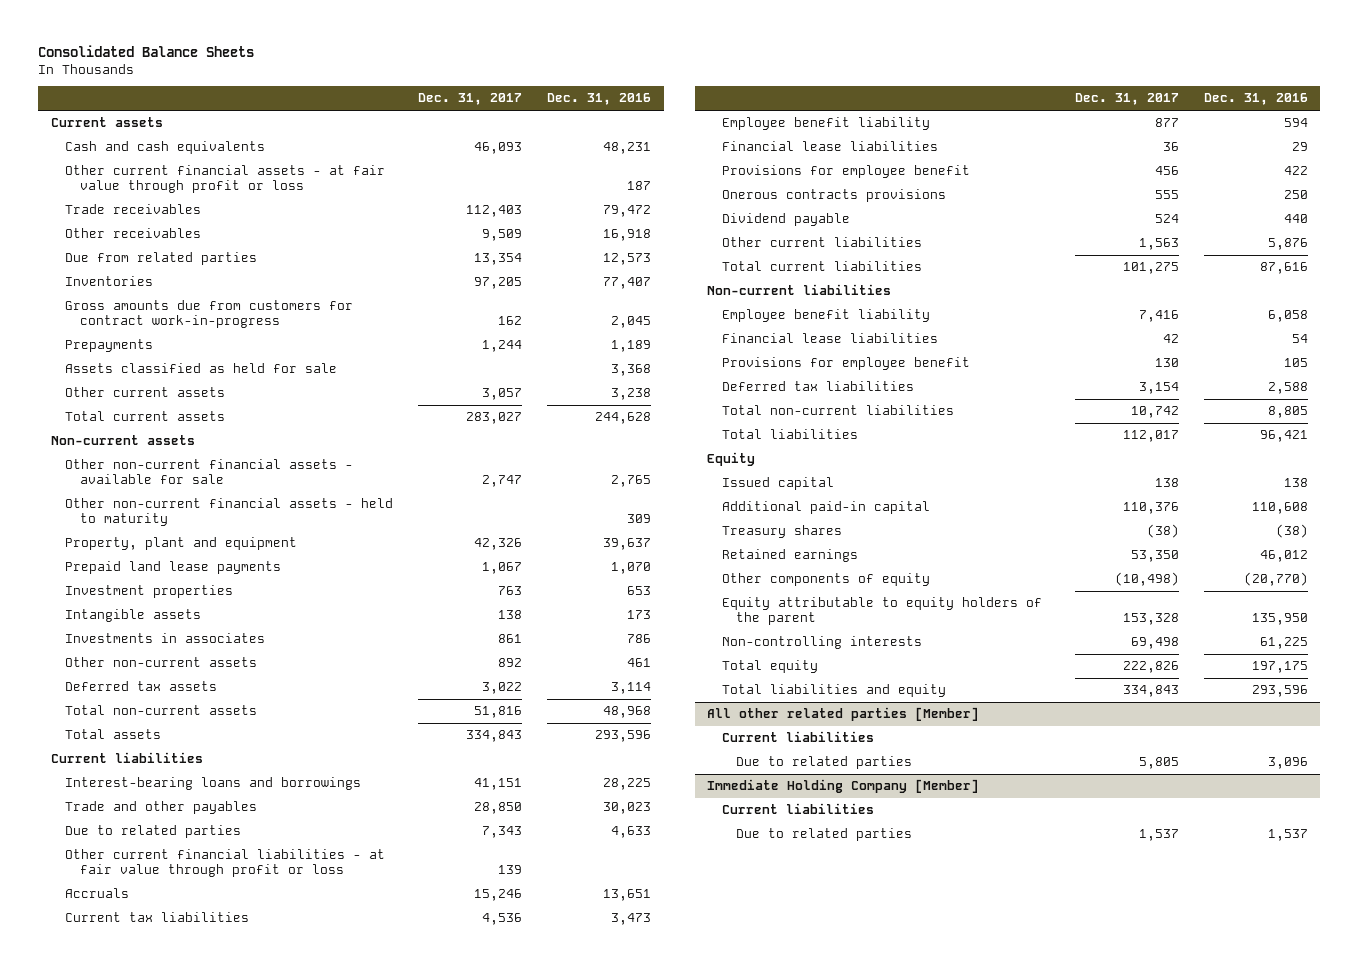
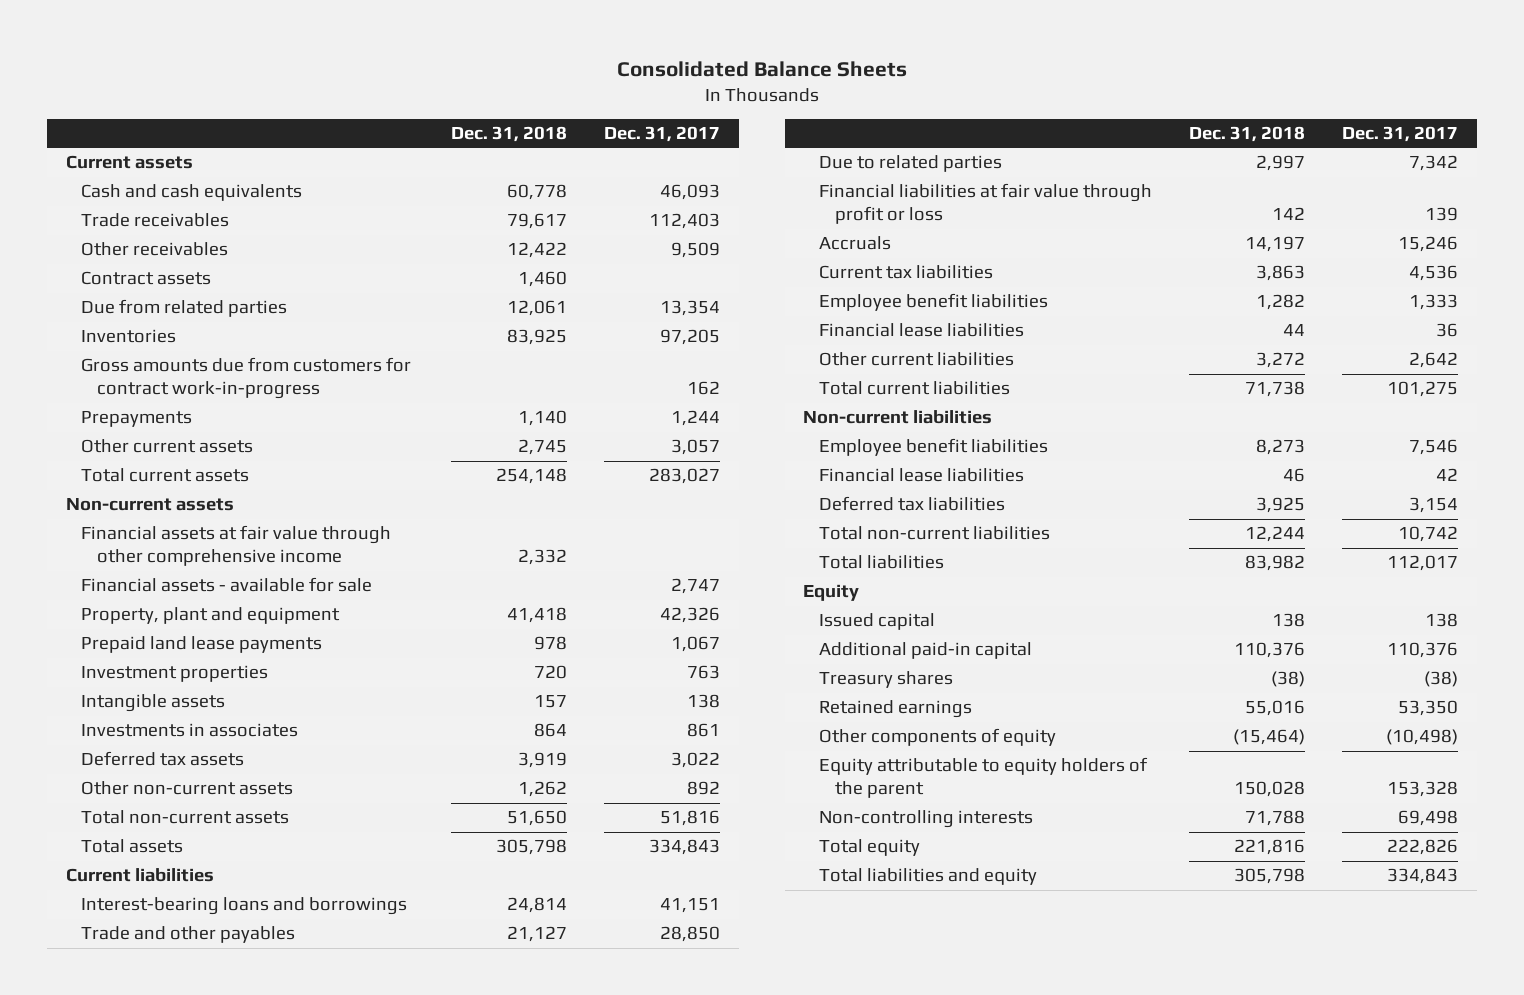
- | Dec. 31, 2017 | Dec. 31, 2016
+ | Dec. 31, 2018 | Dec. 31, 2017
- Other current financial assets - at fair value through profit or loss | | 187
+ Contract assets | 1,460 |
- Assets classified as held for sale | | 3,368
- Other non-current financial assets - available for sale | 2,747 | 2,765
- Other non-current financial assets - held to maturity | | 309
+ Financial assets at fair value through other comprehensive income | 2,332 |
+ Financial assets - available for sale | | 2,747
moved down: Other non-current assets | 1,262 | 892
- Due to related parties | 7,343 | 4,633
- Other current financial liabilities - at fair value through profit or loss | 139 |
+ Due to related parties | 2,997 | 7,342
+ Financial liabilities at fair value through profit or loss | 142 | 139
- Employee benefit liability | 877 | 594
+ Employee benefit liabilities | 1,282 | 1,333
- Provisions for employee benefit | 456 | 422
- Onerous contracts provisions | 555 | 250
- Dividend payable | 524 | 440
- Other current liabilities | 1,563 | 5,876
+ Other current liabilities | 3,272 | 2,642
- Employee benefit liability | 7,416 | 6,058
+ Employee benefit liabilities | 8,273 | 7,546
- Provisions for employee benefit | 130 | 105
- All other related parties [Member]
- Current liabilities
- Due to related parties | 5,805 | 3,096
- Immediate Holding Company [Member]
- Current liabilities
- Due to related parties | 1,537 | 1,537

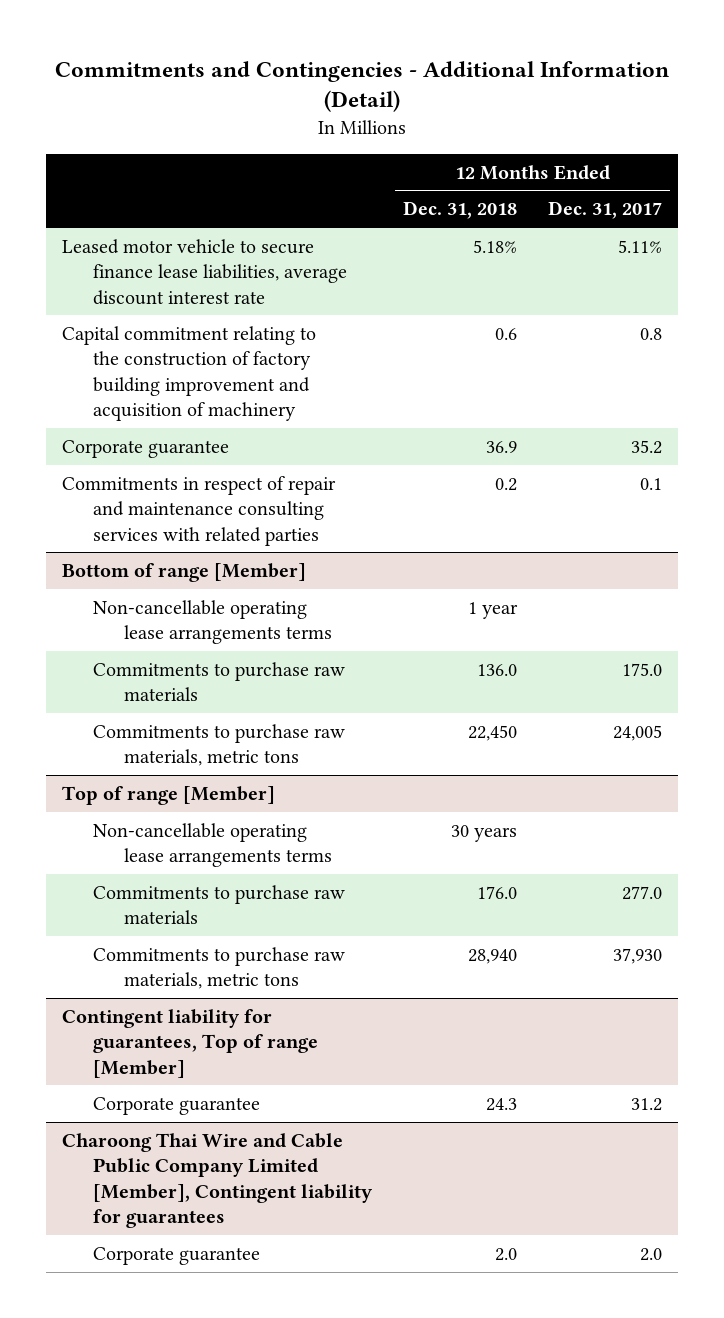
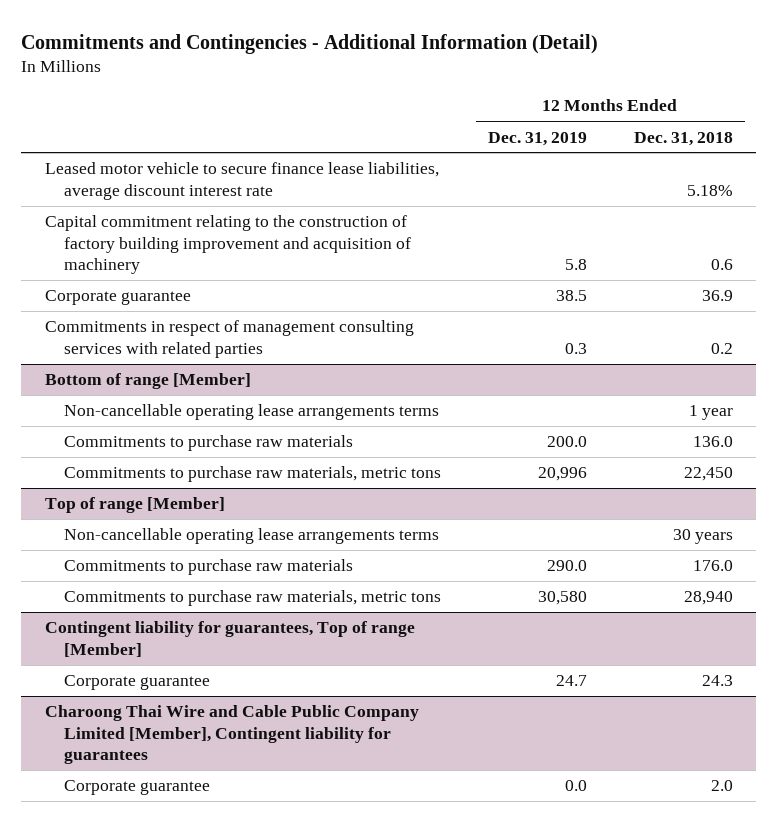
- | 12 Months Ended Dec. 31, 2018 | 12 Months Ended Dec. 31, 2017
+ | 12 Months Ended Dec. 31, 2019 | 12 Months Ended Dec. 31, 2018
- Commitments in respect of repair and maintenance consulting services with related parties | 0.2 | 0.1
+ Commitments in respect of management consulting services with related parties | 0.3 | 0.2

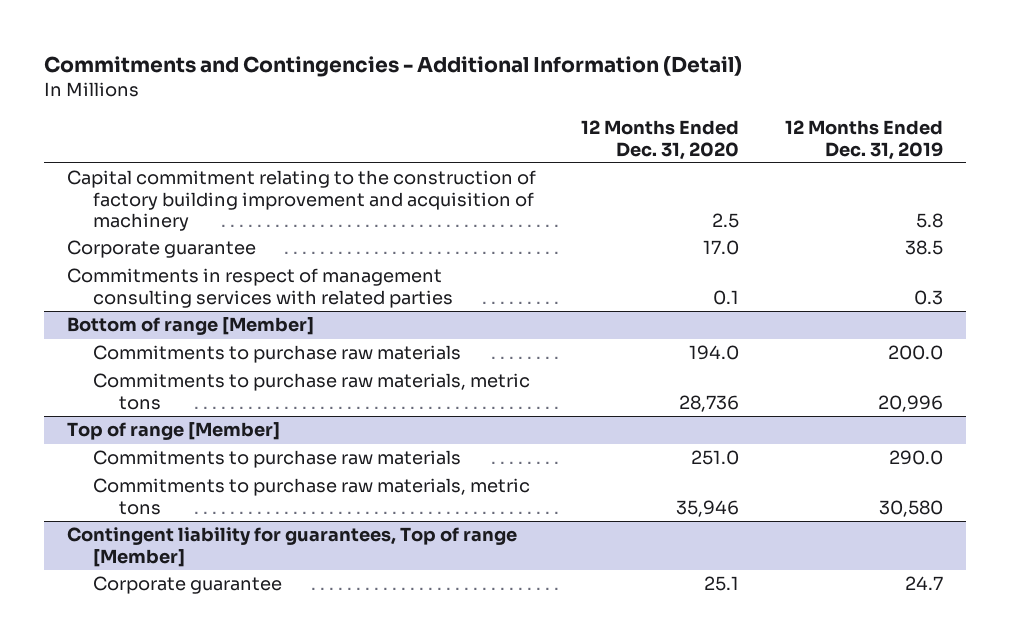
- | 12 Months Ended Dec. 31, 2019 | 12 Months Ended Dec. 31, 2018
+ | 12 Months Ended Dec. 31, 2020 | 12 Months Ended Dec. 31, 2019
- Leased motor vehicle to secure finance lease liabilities, average discount interest rate | | 5.18%
@ Bottom of range [Member]
- Non-cancellable operating lease arrangements terms | | 1 year
@ Top of range [Member]
- Non-cancellable operating lease arrangements terms | | 30 years
- Charoong Thai Wire and Cable Public Company Limited [Member], Contingent liability for guarantees
- Corporate guarantee | 0.0 | 2.0

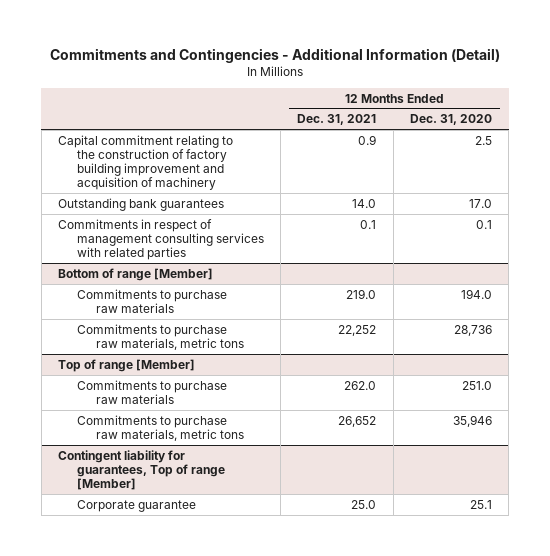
- | 12 Months Ended Dec. 31, 2020 | 12 Months Ended Dec. 31, 2019
+ | 12 Months Ended Dec. 31, 2021 | 12 Months Ended Dec. 31, 2020
- Corporate guarantee | 17.0 | 38.5
+ Outstanding bank guarantees | 14.0 | 17.0

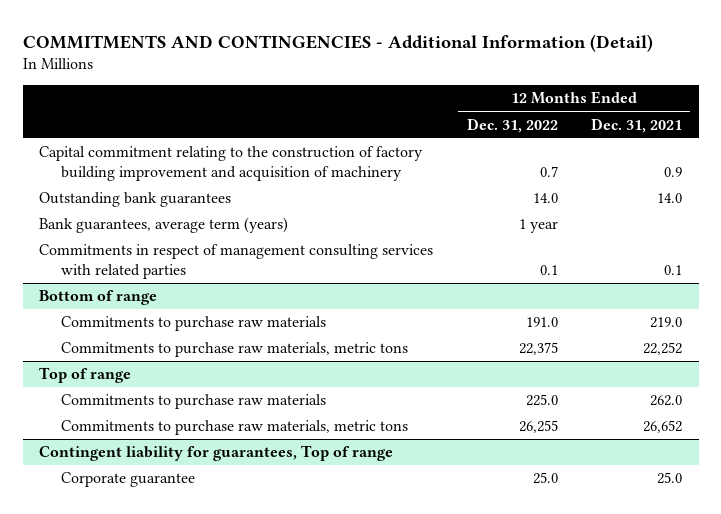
- Commitments and Contingencies - Additional Information (Detail)
+ COMMITMENTS AND CONTINGENCIES - Additional Information (Detail)
- | 12 Months Ended Dec. 31, 2021 | 12 Months Ended Dec. 31, 2020
+ | 12 Months Ended Dec. 31, 2022 | 12 Months Ended Dec. 31, 2021
+ Bank guarantees, average term (years) | 1 year |
- Bottom of range [Member]
+ Bottom of range
- Top of range [Member]
+ Top of range
- Contingent liability for guarantees, Top of range [Member]
+ Contingent liability for guarantees, Top of range

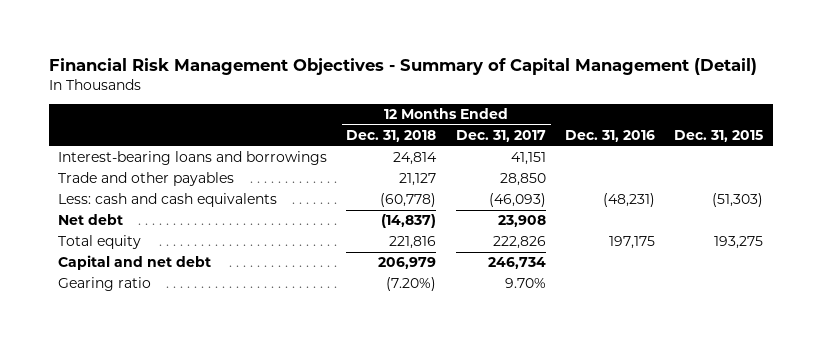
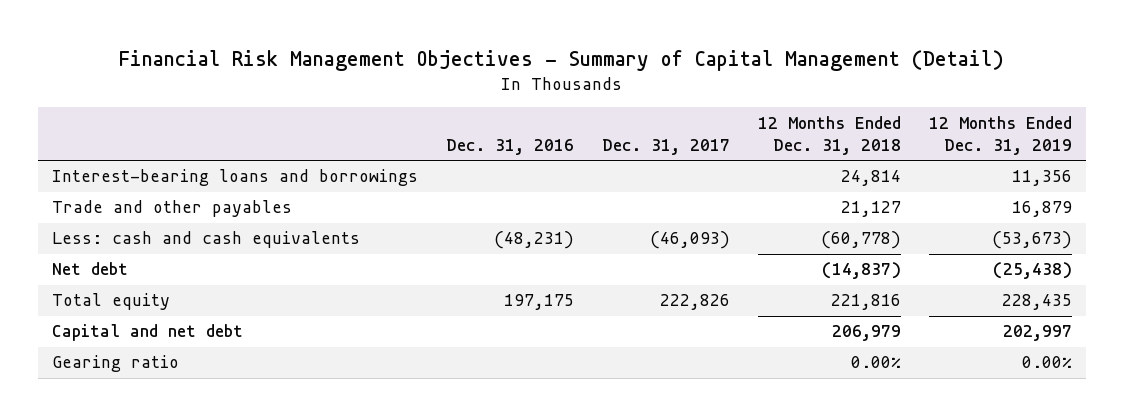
- | 12 Months Ended Dec. 31, 2018 | 12 Months Ended Dec. 31, 2017 | Dec. 31, 2016 | Dec. 31, 2015
+ | Dec. 31, 2016 | Dec. 31, 2017 | 12 Months Ended Dec. 31, 2018 | 12 Months Ended Dec. 31, 2019
- Gearing ratio | (7.20%) | 9.70% | |
+ Gearing ratio | | | 0.00% | 0.00%

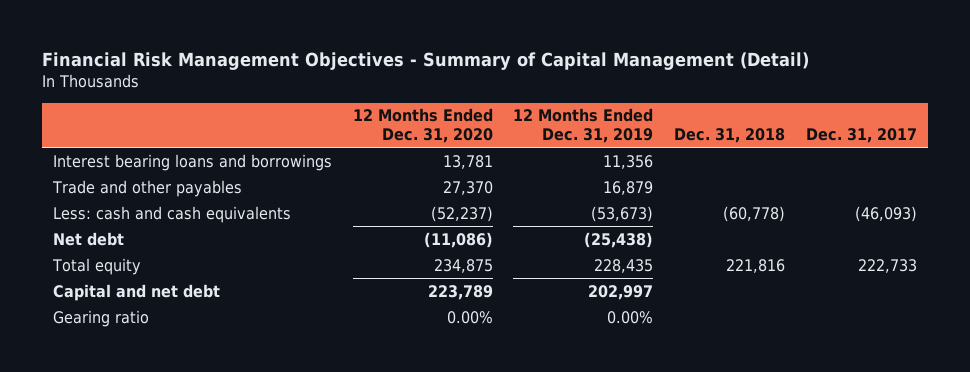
- | Dec. 31, 2016 | Dec. 31, 2017 | 12 Months Ended Dec. 31, 2018 | 12 Months Ended Dec. 31, 2019
+ | 12 Months Ended Dec. 31, 2020 | 12 Months Ended Dec. 31, 2019 | Dec. 31, 2018 | Dec. 31, 2017
- Interest-bearing loans and borrowings | | | 24,814 | 11,356
+ Interest bearing loans and borrowings | 13,781 | 11,356 | |
- Total equity | 197,175 | 222,826 | 221,816 | 228,435
+ Total equity | 234,875 | 228,435 | 221,816 | 222,733

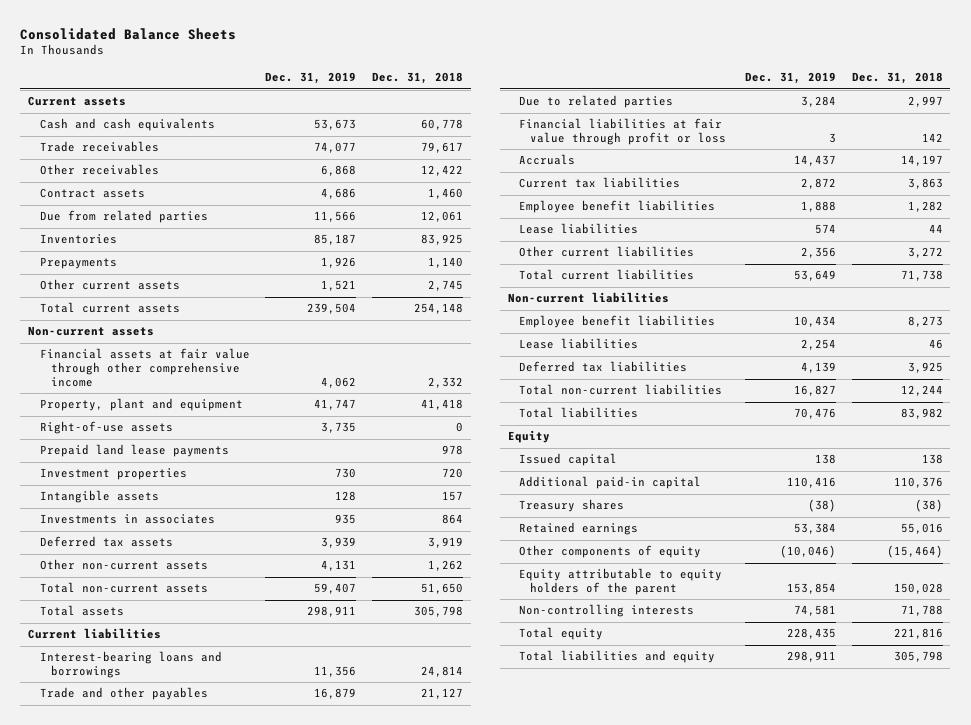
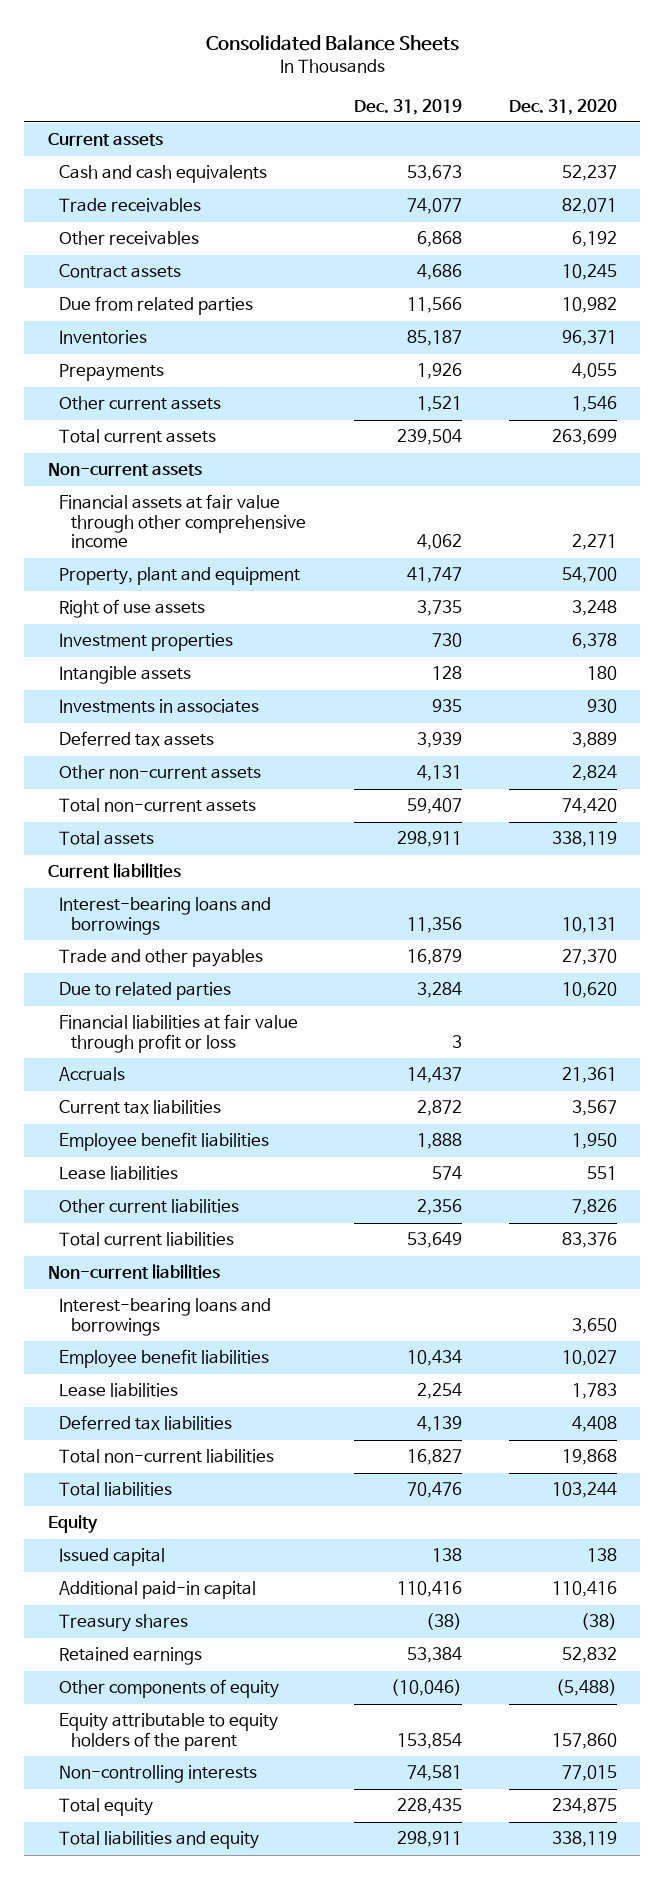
- | Dec. 31, 2019 | Dec. 31, 2018
+ | Dec. 31, 2019 | Dec. 31, 2020
- Right-of-use assets | 3,735 | 0
- Prepaid land lease payments | | 978
+ Right of use assets | 3,735 | 3,248
+ Interest-bearing loans and borrowings | | 3,650

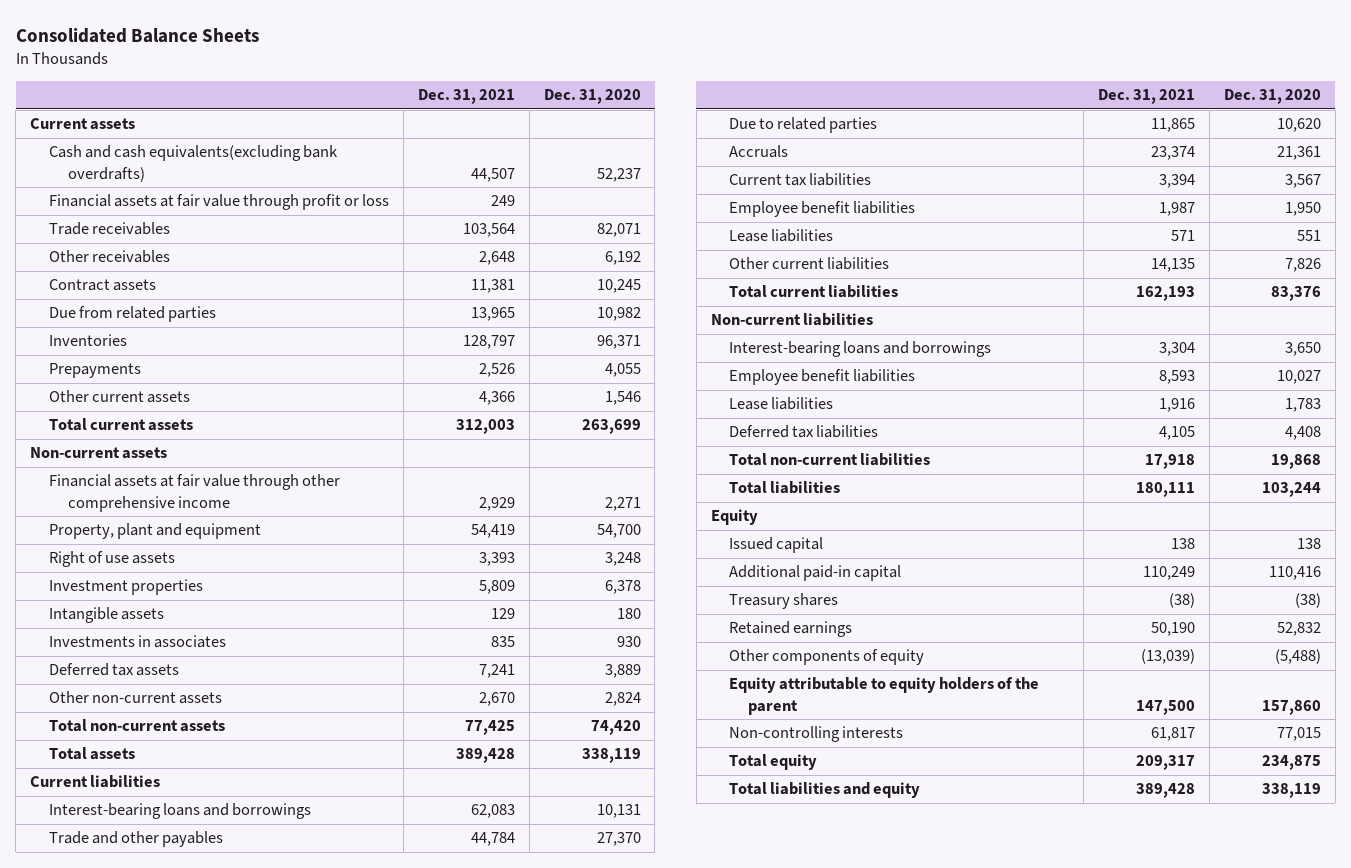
- | Dec. 31, 2019 | Dec. 31, 2020
+ | Dec. 31, 2021 | Dec. 31, 2020
- Cash and cash equivalents | 53,673 | 52,237
+ Cash and cash equivalents(excluding bank overdrafts) | 44,507 | 52,237
+ Financial assets at fair value through profit or loss | 249 |
- Financial liabilities at fair value through profit or loss | 3 |

